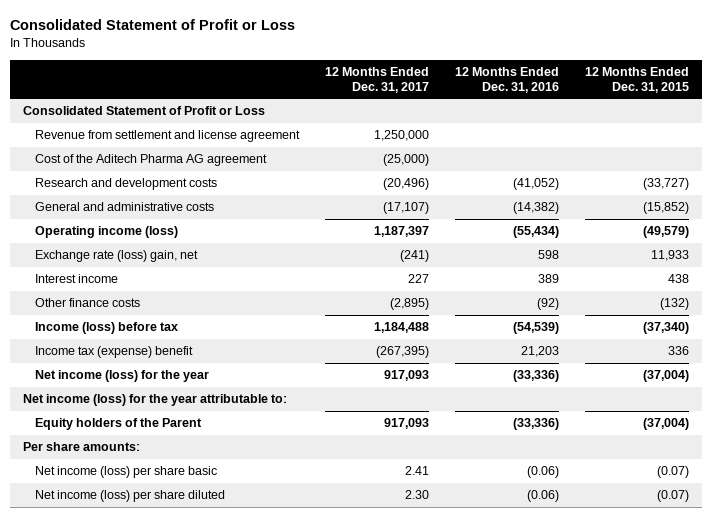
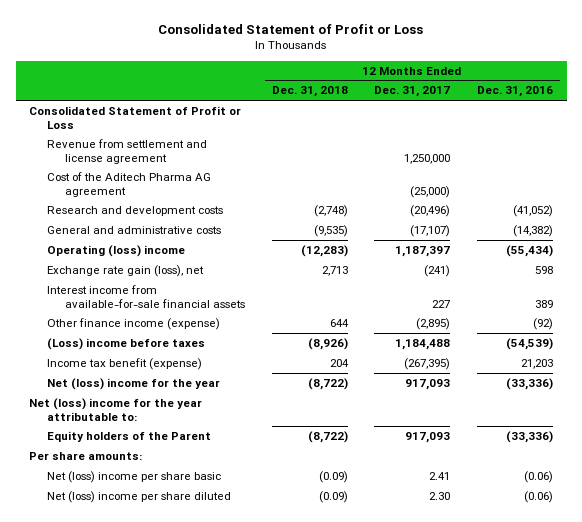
- | 12 Months Ended Dec. 31, 2017 | 12 Months Ended Dec. 31, 2016 | 12 Months Ended Dec. 31, 2015
+ | 12 Months Ended Dec. 31, 2018 | 12 Months Ended Dec. 31, 2017 | 12 Months Ended Dec. 31, 2016
- Operating income (loss) | 1,187,397 | (55,434) | (49,579)
- Exchange rate (loss) gain, net | (241) | 598 | 11,933
- Interest income | 227 | 389 | 438
- Other finance costs | (2,895) | (92) | (132)
- Income (loss) before tax | 1,184,488 | (54,539) | (37,340)
- Income tax (expense) benefit | (267,395) | 21,203 | 336
- Net income (loss) for the year | 917,093 | (33,336) | (37,004)
- Net income (loss) for the year attributable to:
+ Operating (loss) income | (12,283) | 1,187,397 | (55,434)
+ Exchange rate gain (loss), net | 2,713 | (241) | 598
+ Interest income from available-for-sale financial assets | | 227 | 389
+ Other finance income (expense) | 644 | (2,895) | (92)
+ (Loss) income before taxes | (8,926) | 1,184,488 | (54,539)
+ Income tax benefit (expense) | 204 | (267,395) | 21,203
+ Net (loss) income for the year | (8,722) | 917,093 | (33,336)
+ Net (loss) income for the year attributable to:
- Net income (loss) per share basic | 2.41 | (0.06) | (0.07)
- Net income (loss) per share diluted | 2.30 | (0.06) | (0.07)
+ Net (loss) income per share basic | (0.09) | 2.41 | (0.06)
+ Net (loss) income per share diluted | (0.09) | 2.30 | (0.06)

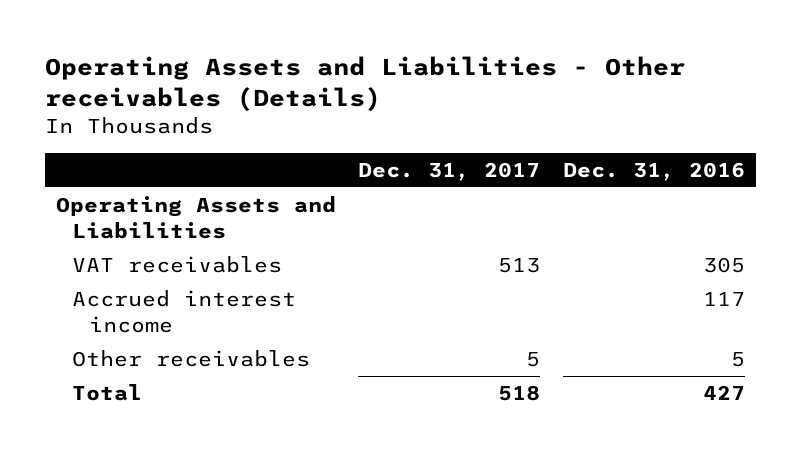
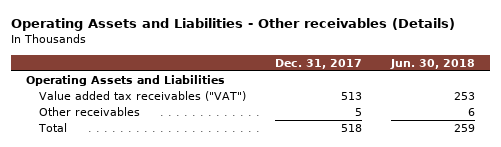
- | Dec. 31, 2017 | Dec. 31, 2016
+ | Dec. 31, 2017 | Jun. 30, 2018
- VAT receivables | 513 | 305
- Accrued interest income | | 117
+ Value added tax receivables ("VAT") | 513 | 253

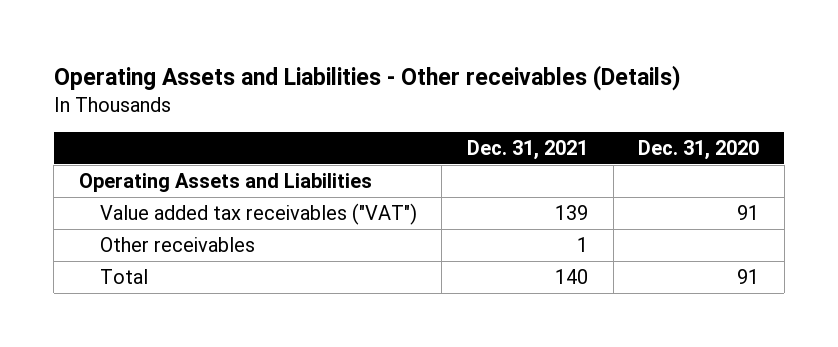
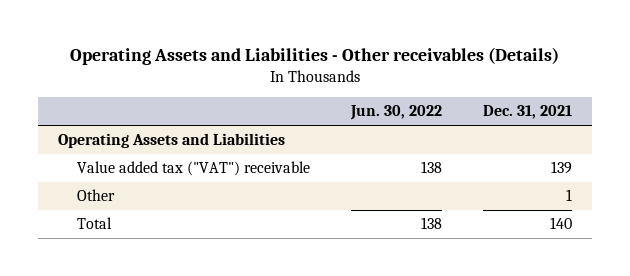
- | Dec. 31, 2021 | Dec. 31, 2020
+ | Jun. 30, 2022 | Dec. 31, 2021
- Value added tax receivables ("VAT") | 139 | 91
- Other receivables | 1 |
+ Value added tax ("VAT") receivable | 138 | 139
+ Other | | 1

